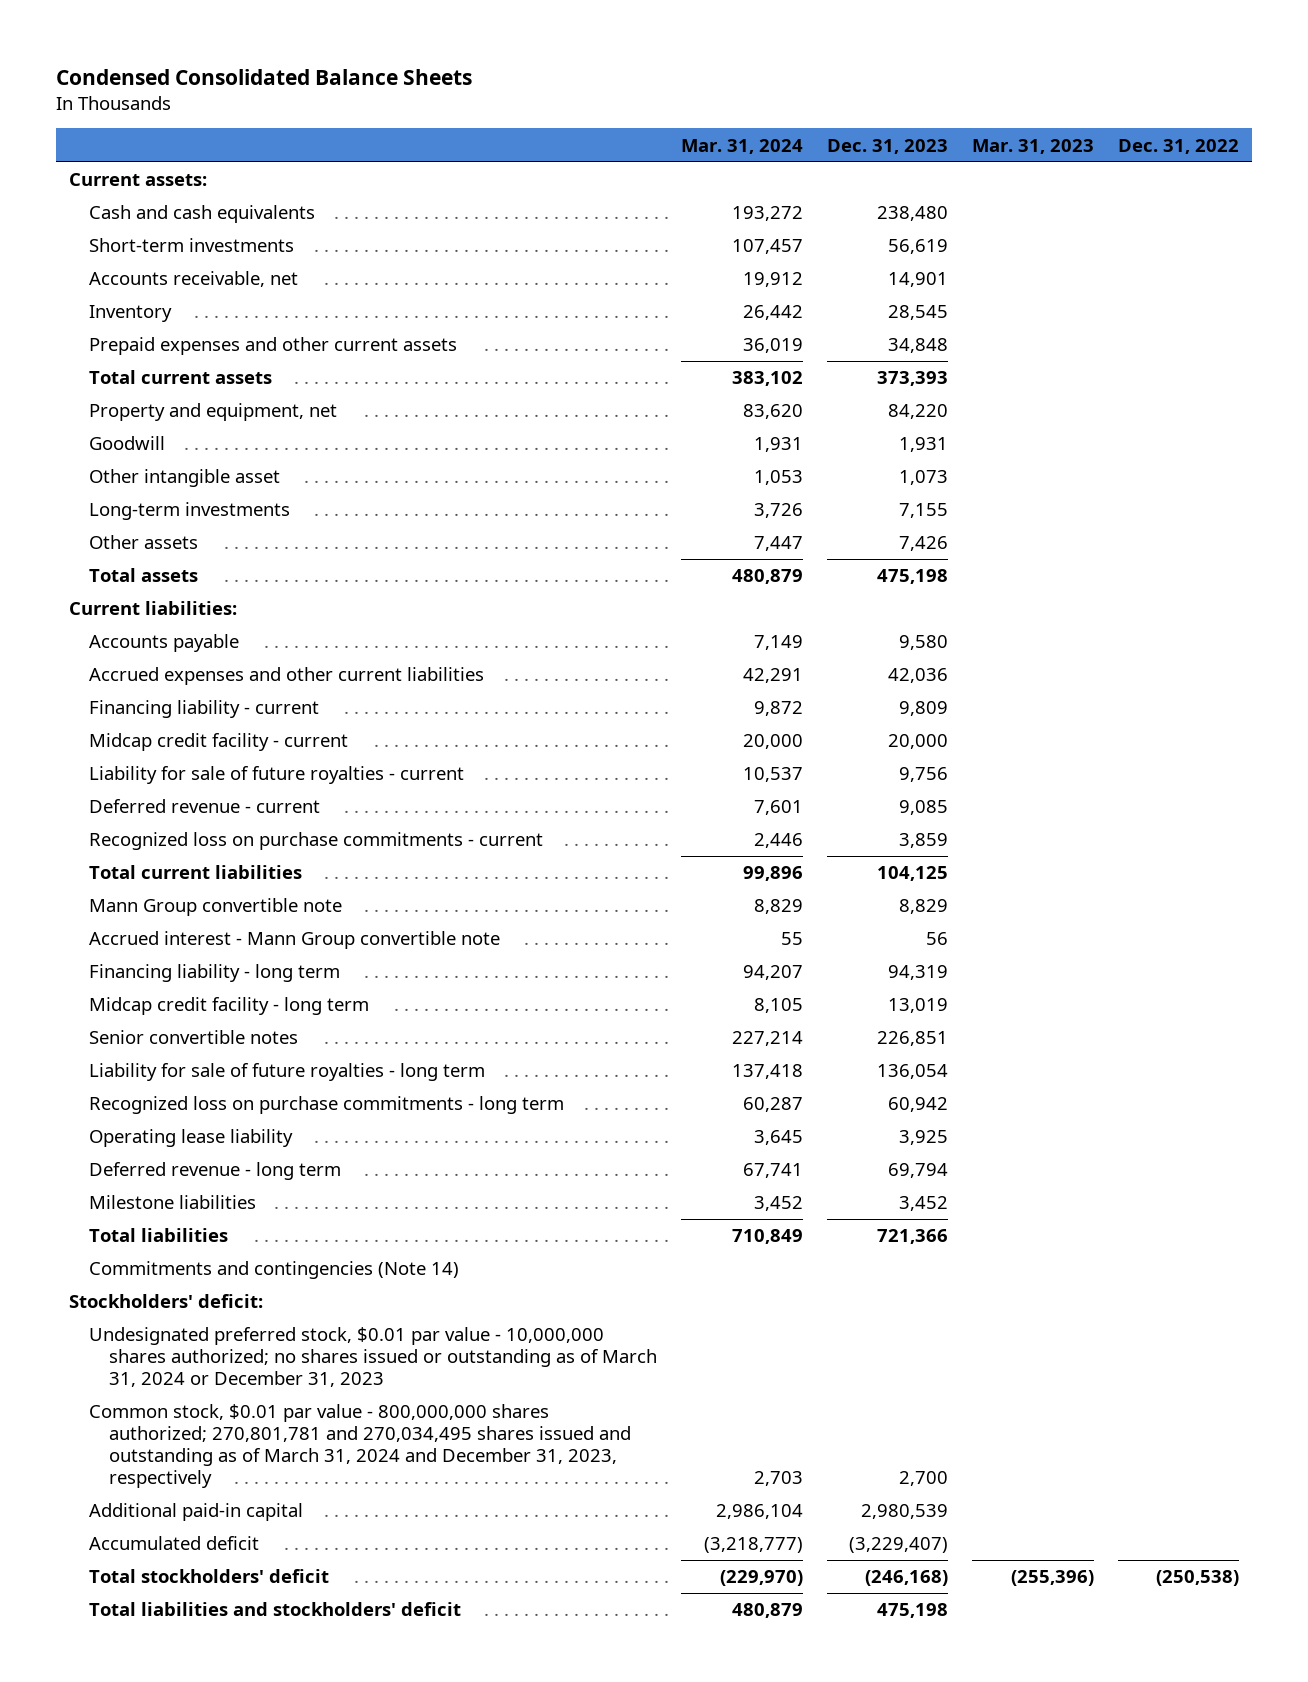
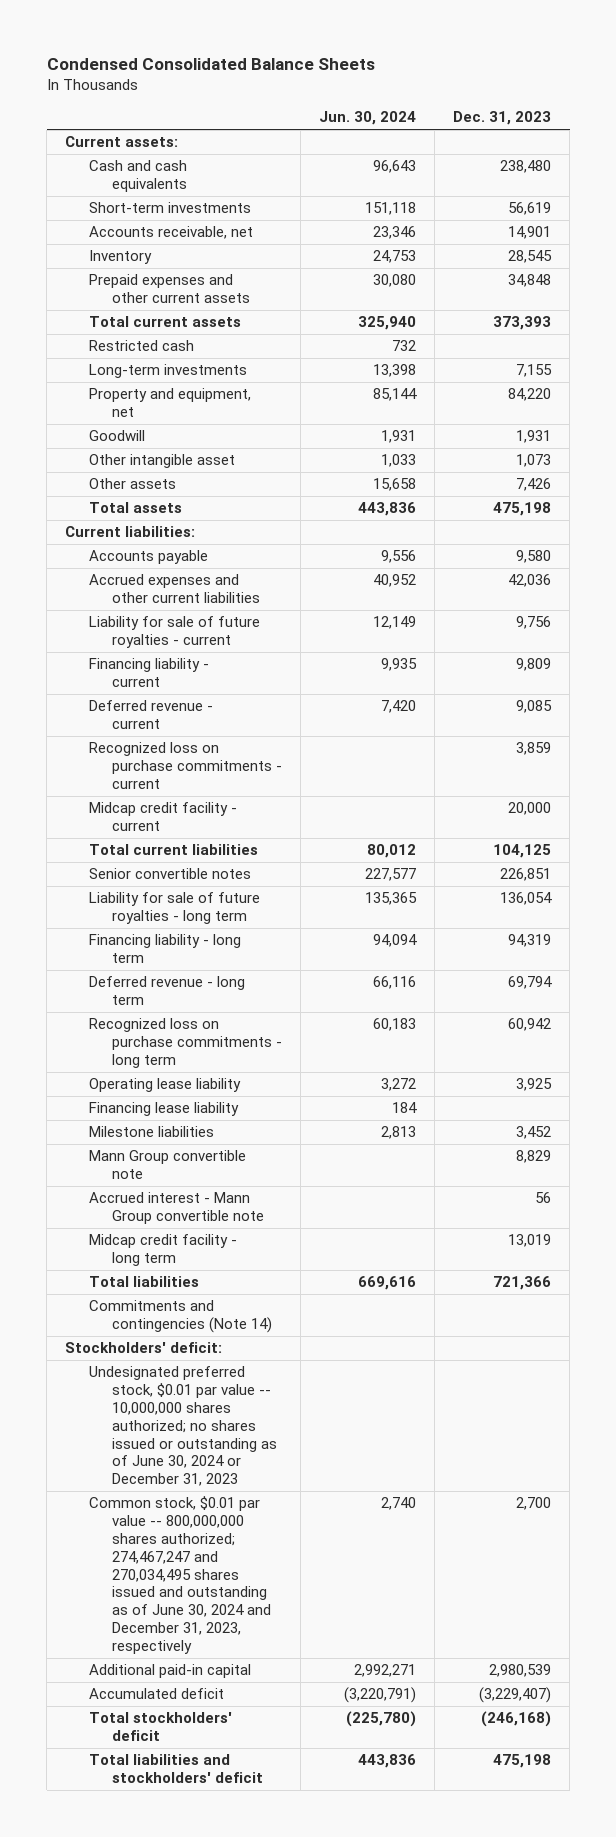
- | Mar. 31, 2024 | Dec. 31, 2023 | Mar. 31, 2023 | Dec. 31, 2022
+ | Jun. 30, 2024 | Dec. 31, 2023
+ Restricted cash | 732 |
moved up: Long-term investments | 13,398 | 7,155
moved down: Financing liability - current | 9,935 | 9,809
moved down: Midcap credit facility - current | | 20,000
moved down: Financing liability - long term | 94,094 | 94,319
moved up: Deferred revenue - long term | 66,116 | 69,794
+ Financing lease liability | 184 |
moved down: Mann Group convertible note | | 8,829
moved down: Accrued interest - Mann Group convertible note | | 56
moved down: Midcap credit facility - long term | | 13,019
- Undesignated preferred stock, $0.01 par value - 10,000,000 shares authorized; no shares issued or outstanding as of March 31, 2024 or December 31, 2023
- Common stock, $0.01 par value - 800,000,000 shares authorized; 270,801,781 and 270,034,495 shares issued and outstanding as of March 31, 2024 and December 31, 2023, respectively | 2,703 | 2,700 | |
+ Undesignated preferred stock, $0.01 par value -- 10,000,000 shares authorized; no shares issued or outstanding as of June 30, 2024 or December 31, 2023
+ Common stock, $0.01 par value -- 800,000,000 shares authorized; 274,467,247 and 270,034,495 shares issued and outstanding as of June 30, 2024 and December 31, 2023, respectively | 2,740 | 2,700

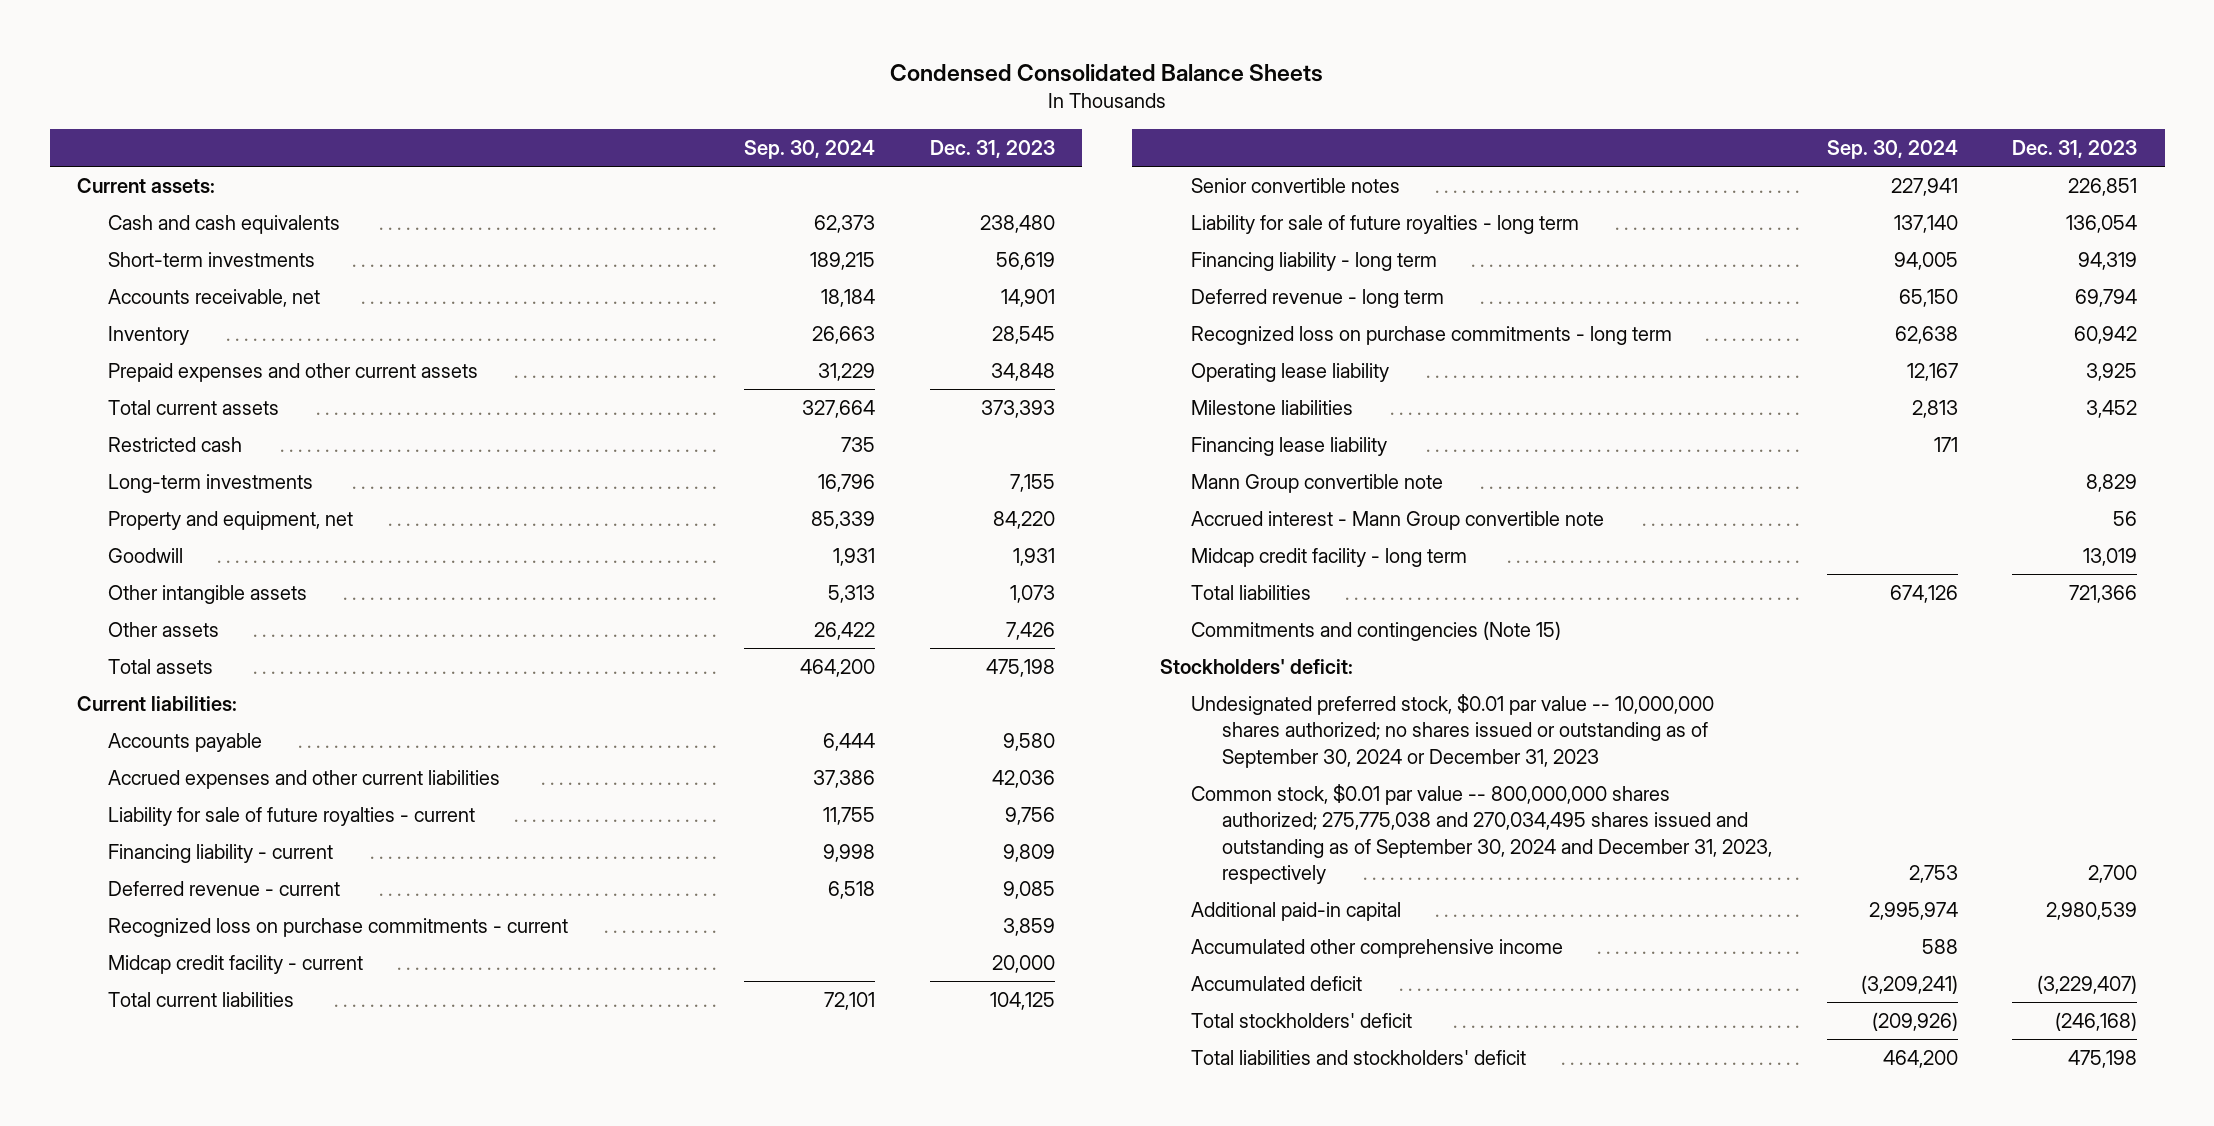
- | Jun. 30, 2024 | Dec. 31, 2023
+ | Sep. 30, 2024 | Dec. 31, 2023
- Other intangible asset | 1,033 | 1,073
+ Other intangible assets | 5,313 | 1,073
moved down: Financing lease liability | 171 |
- Commitments and contingencies (Note 14)
+ Commitments and contingencies (Note 15)
- Undesignated preferred stock, $0.01 par value -- 10,000,000 shares authorized; no shares issued or outstanding as of June 30, 2024 or December 31, 2023
- Common stock, $0.01 par value -- 800,000,000 shares authorized; 274,467,247 and 270,034,495 shares issued and outstanding as of June 30, 2024 and December 31, 2023, respectively | 2,740 | 2,700
+ Undesignated preferred stock, $0.01 par value -- 10,000,000 shares authorized; no shares issued or outstanding as of September 30, 2024 or December 31, 2023
+ Common stock, $0.01 par value -- 800,000,000 shares authorized; 275,775,038 and 270,034,495 shares issued and outstanding as of September 30, 2024 and December 31, 2023, respectively | 2,753 | 2,700
+ Accumulated other comprehensive income | 588 |

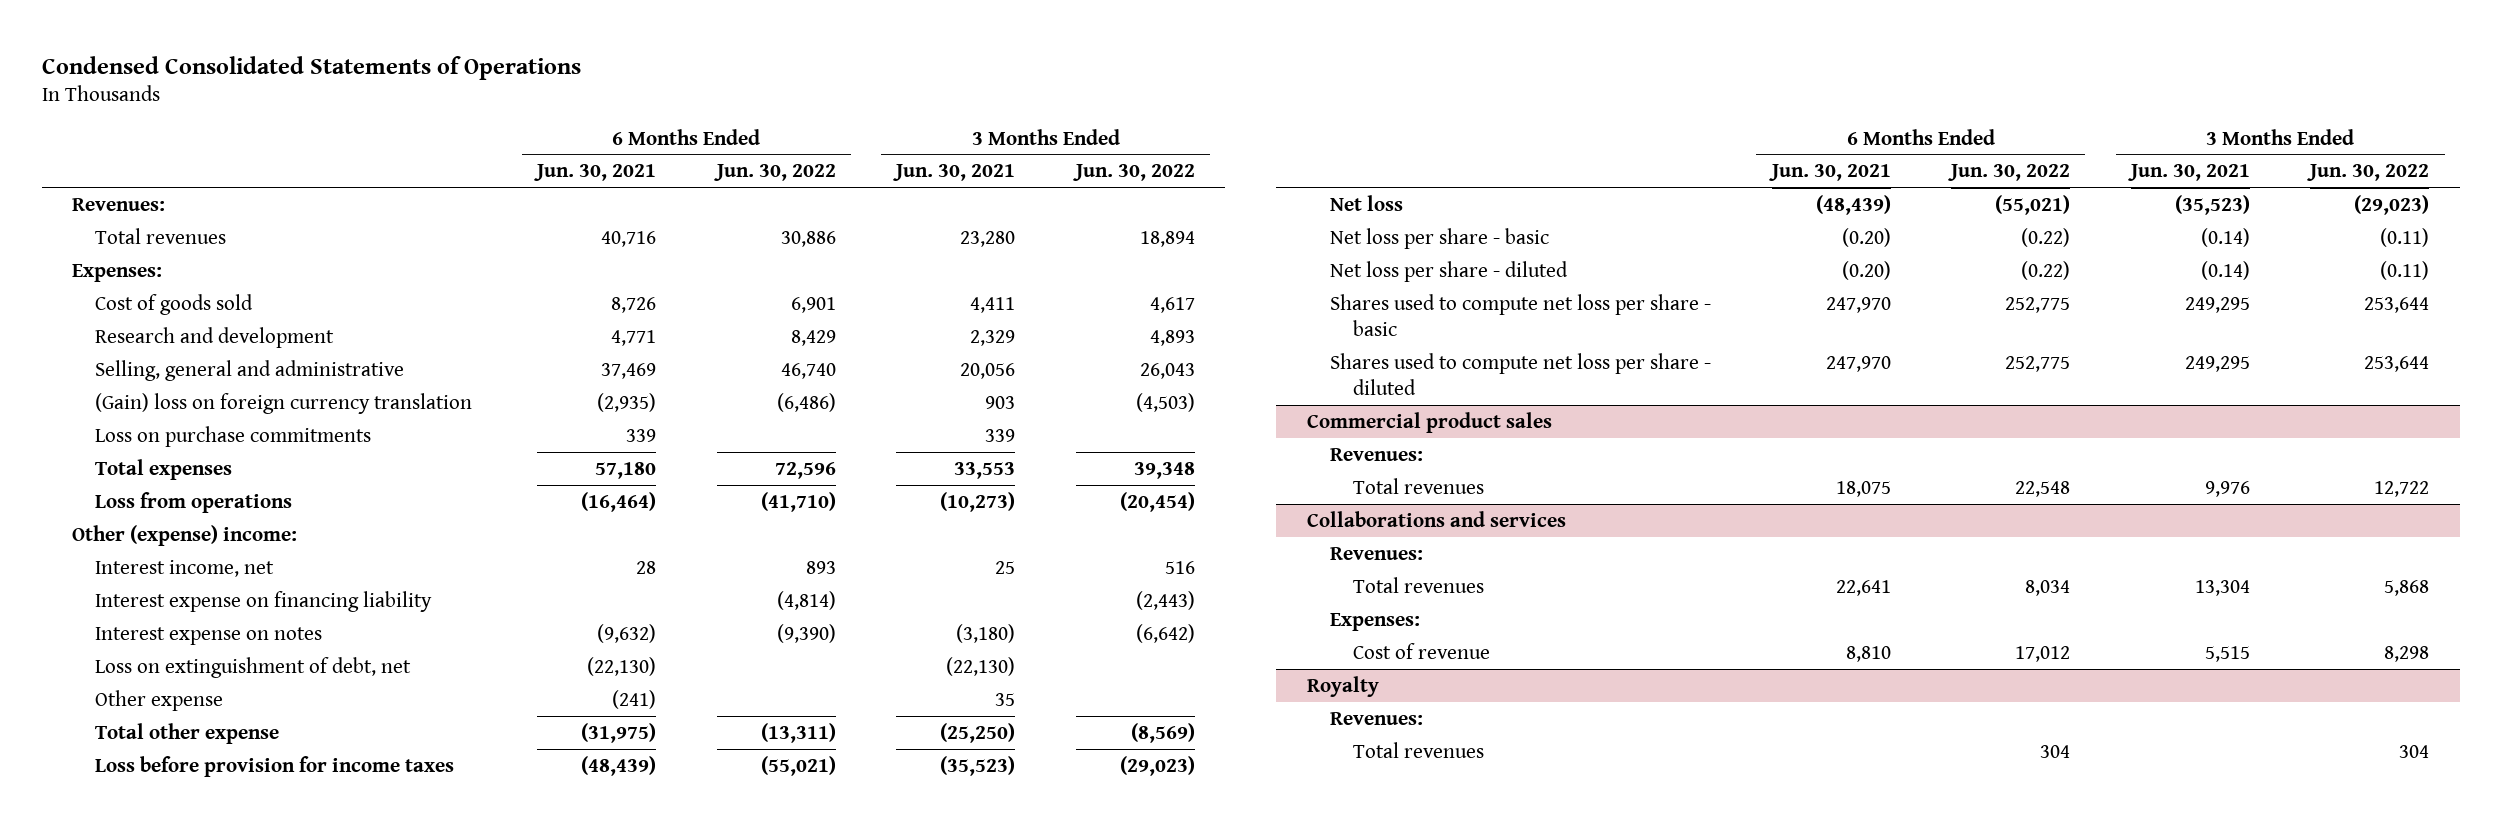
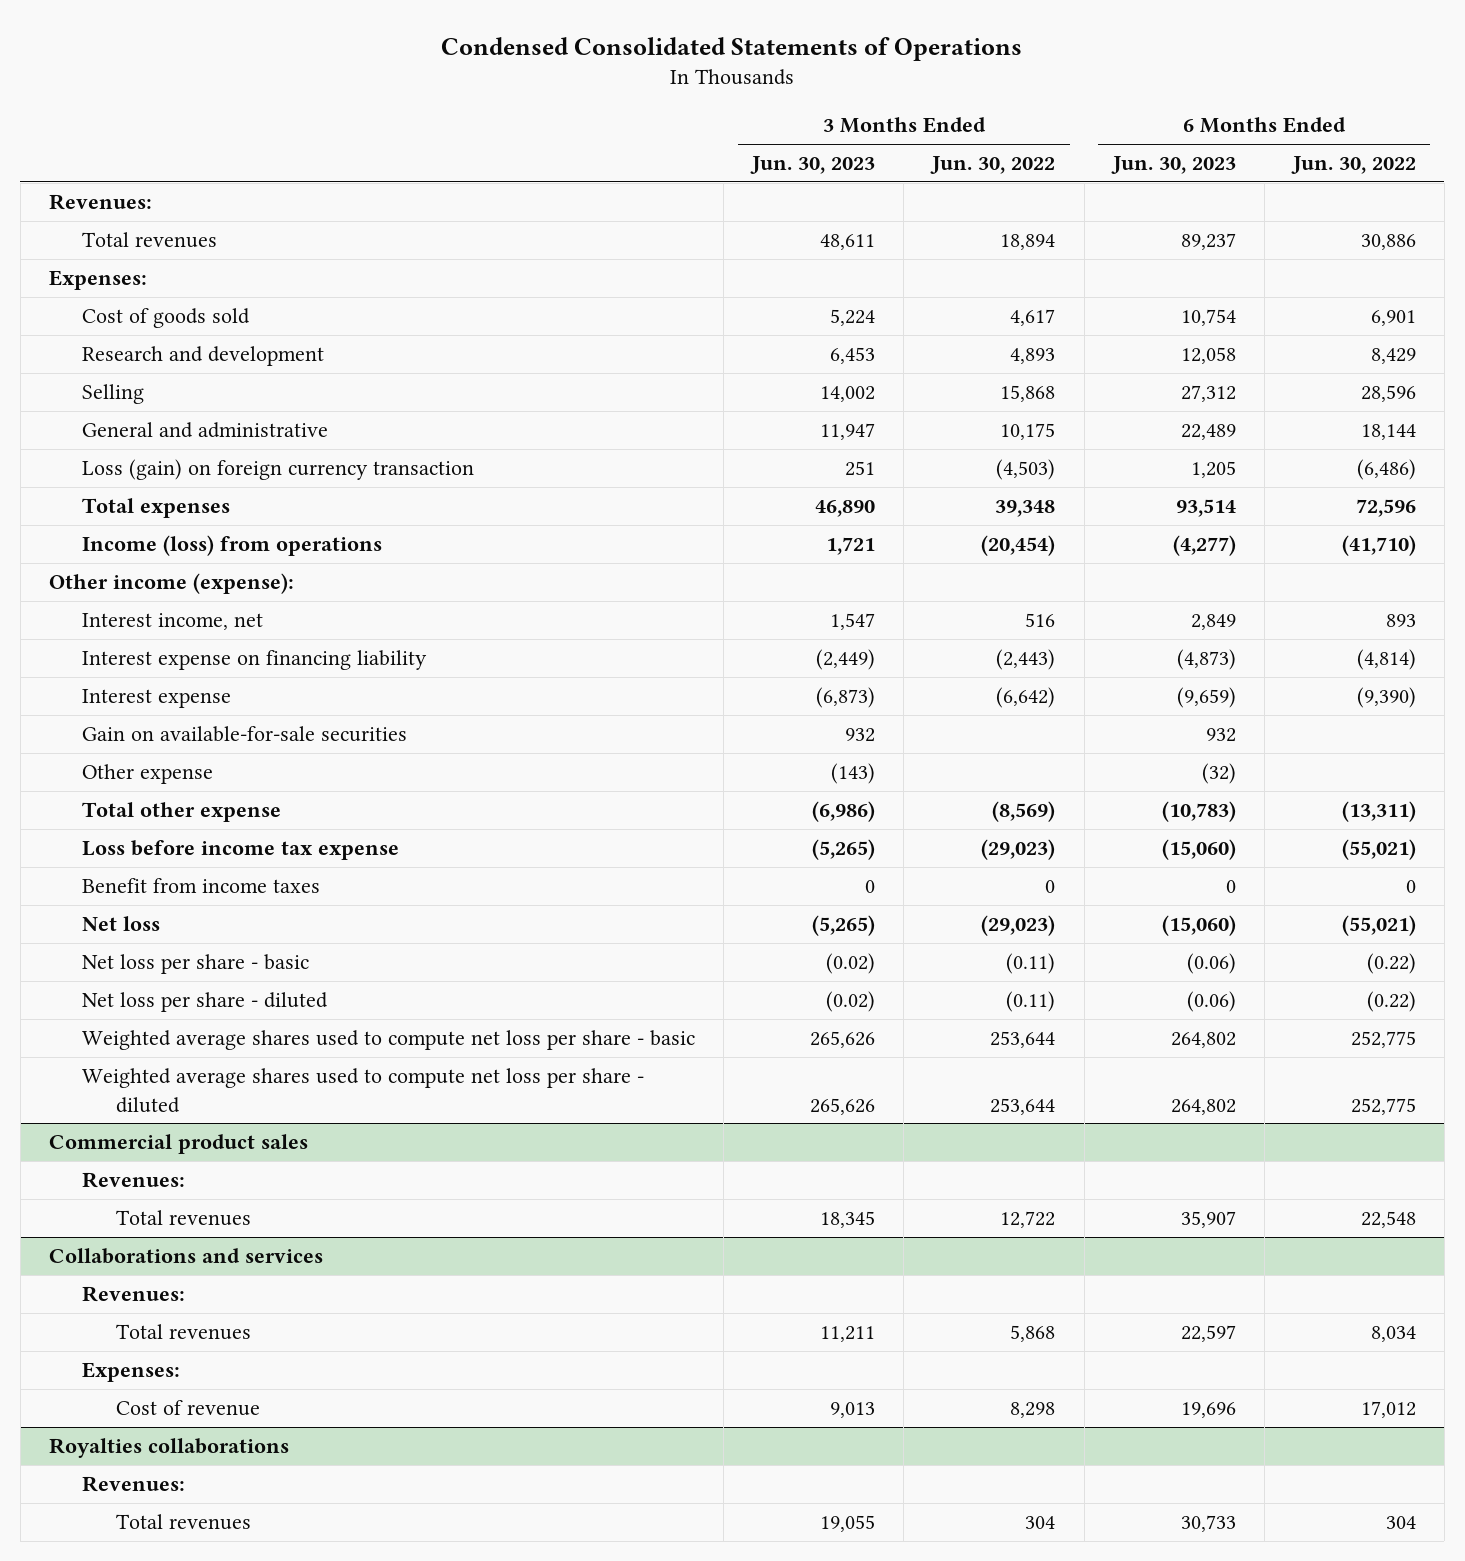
- | 6 Months Ended Jun. 30, 2021 | 6 Months Ended Jun. 30, 2022 | 3 Months Ended Jun. 30, 2021 | 3 Months Ended Jun. 30, 2022
+ | 3 Months Ended Jun. 30, 2023 | 3 Months Ended Jun. 30, 2022 | 6 Months Ended Jun. 30, 2023 | 6 Months Ended Jun. 30, 2022
- Selling, general and administrative | 37,469 | 46,740 | 20,056 | 26,043
- (Gain) loss on foreign currency translation | (2,935) | (6,486) | 903 | (4,503)
- Loss on purchase commitments | 339 | | 339 |
+ Selling | 14,002 | 15,868 | 27,312 | 28,596
+ General and administrative | 11,947 | 10,175 | 22,489 | 18,144
+ Loss (gain) on foreign currency transaction | 251 | (4,503) | 1,205 | (6,486)
- Loss from operations | (16,464) | (41,710) | (10,273) | (20,454)
- Other (expense) income:
+ Income (loss) from operations | 1,721 | (20,454) | (4,277) | (41,710)
+ Other income (expense):
- Interest expense on notes | (9,632) | (9,390) | (3,180) | (6,642)
- Loss on extinguishment of debt, net | (22,130) | | (22,130) |
+ Interest expense | (6,873) | (6,642) | (9,659) | (9,390)
+ Gain on available-for-sale securities | 932 | | 932 |
- Loss before provision for income taxes | (48,439) | (55,021) | (35,523) | (29,023)
+ Loss before income tax expense | (5,265) | (29,023) | (15,060) | (55,021)
+ Benefit from income taxes | 0 | 0 | 0 | 0
- Shares used to compute net loss per share - basic | 247,970 | 252,775 | 249,295 | 253,644
- Shares used to compute net loss per share - diluted | 247,970 | 252,775 | 249,295 | 253,644
+ Weighted average shares used to compute net loss per share - basic | 265,626 | 253,644 | 264,802 | 252,775
+ Weighted average shares used to compute net loss per share - diluted | 265,626 | 253,644 | 264,802 | 252,775
- Royalty
+ Royalties collaborations

